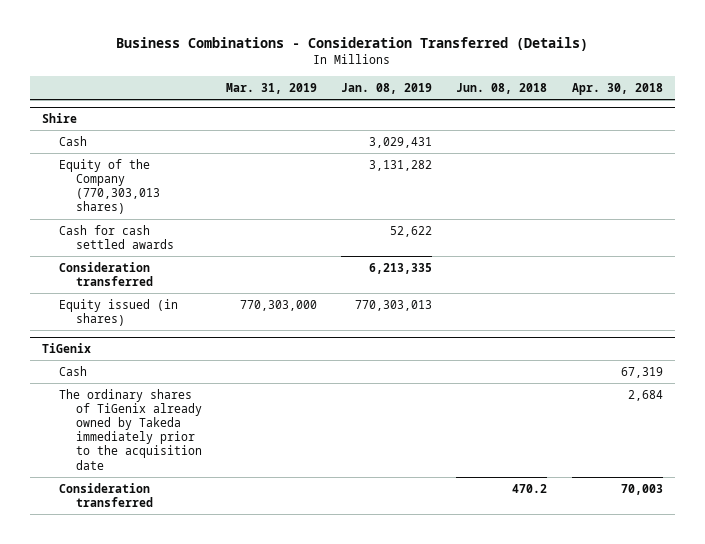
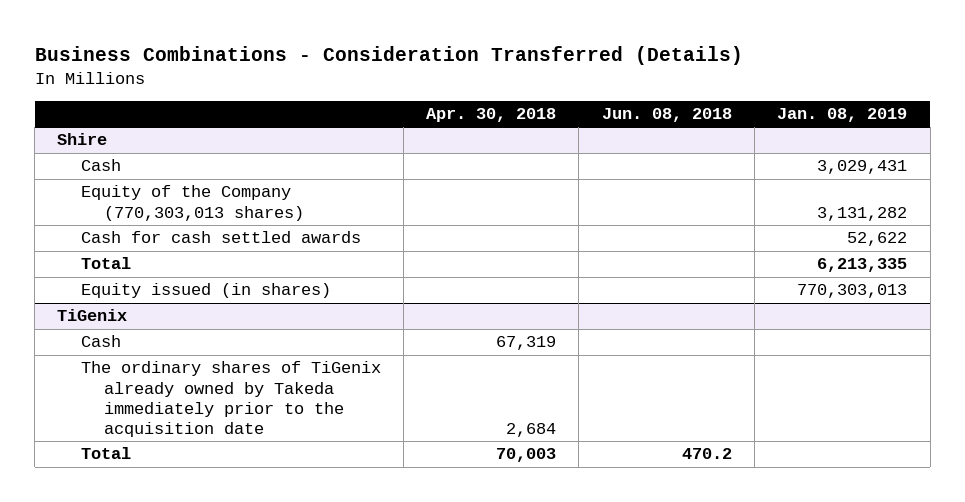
- | Mar. 31, 2019 | Jan. 08, 2019 | Jun. 08, 2018 | Apr. 30, 2018
+ | Apr. 30, 2018 | Jun. 08, 2018 | Jan. 08, 2019
@ Shire
- Consideration transferred | | 6,213,335 | |
+ Total | | | 6,213,335
@ TiGenix
- Consideration transferred | | | 470.2 | 70,003
+ Total | 70,003 | 470.2 |

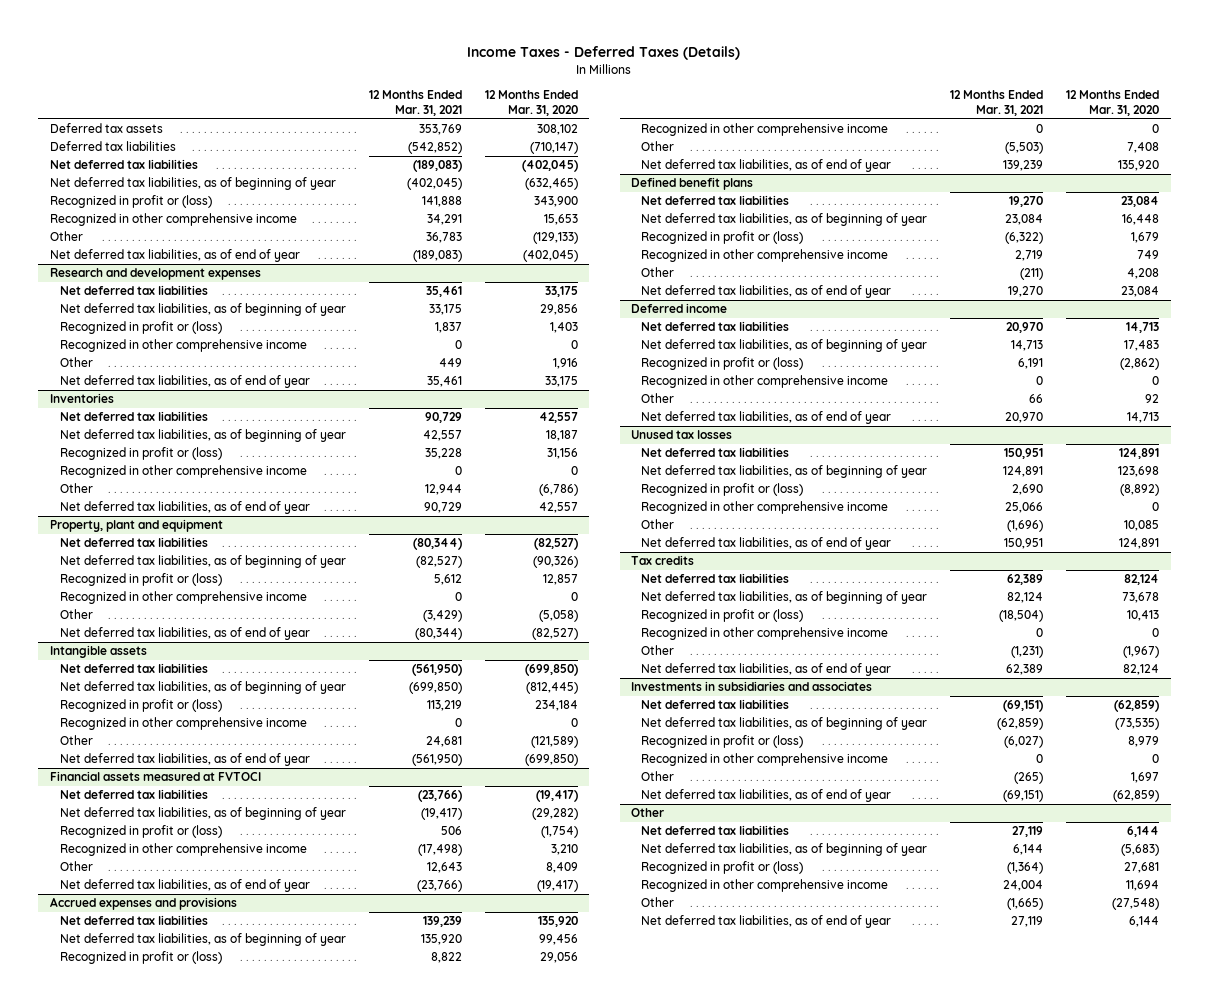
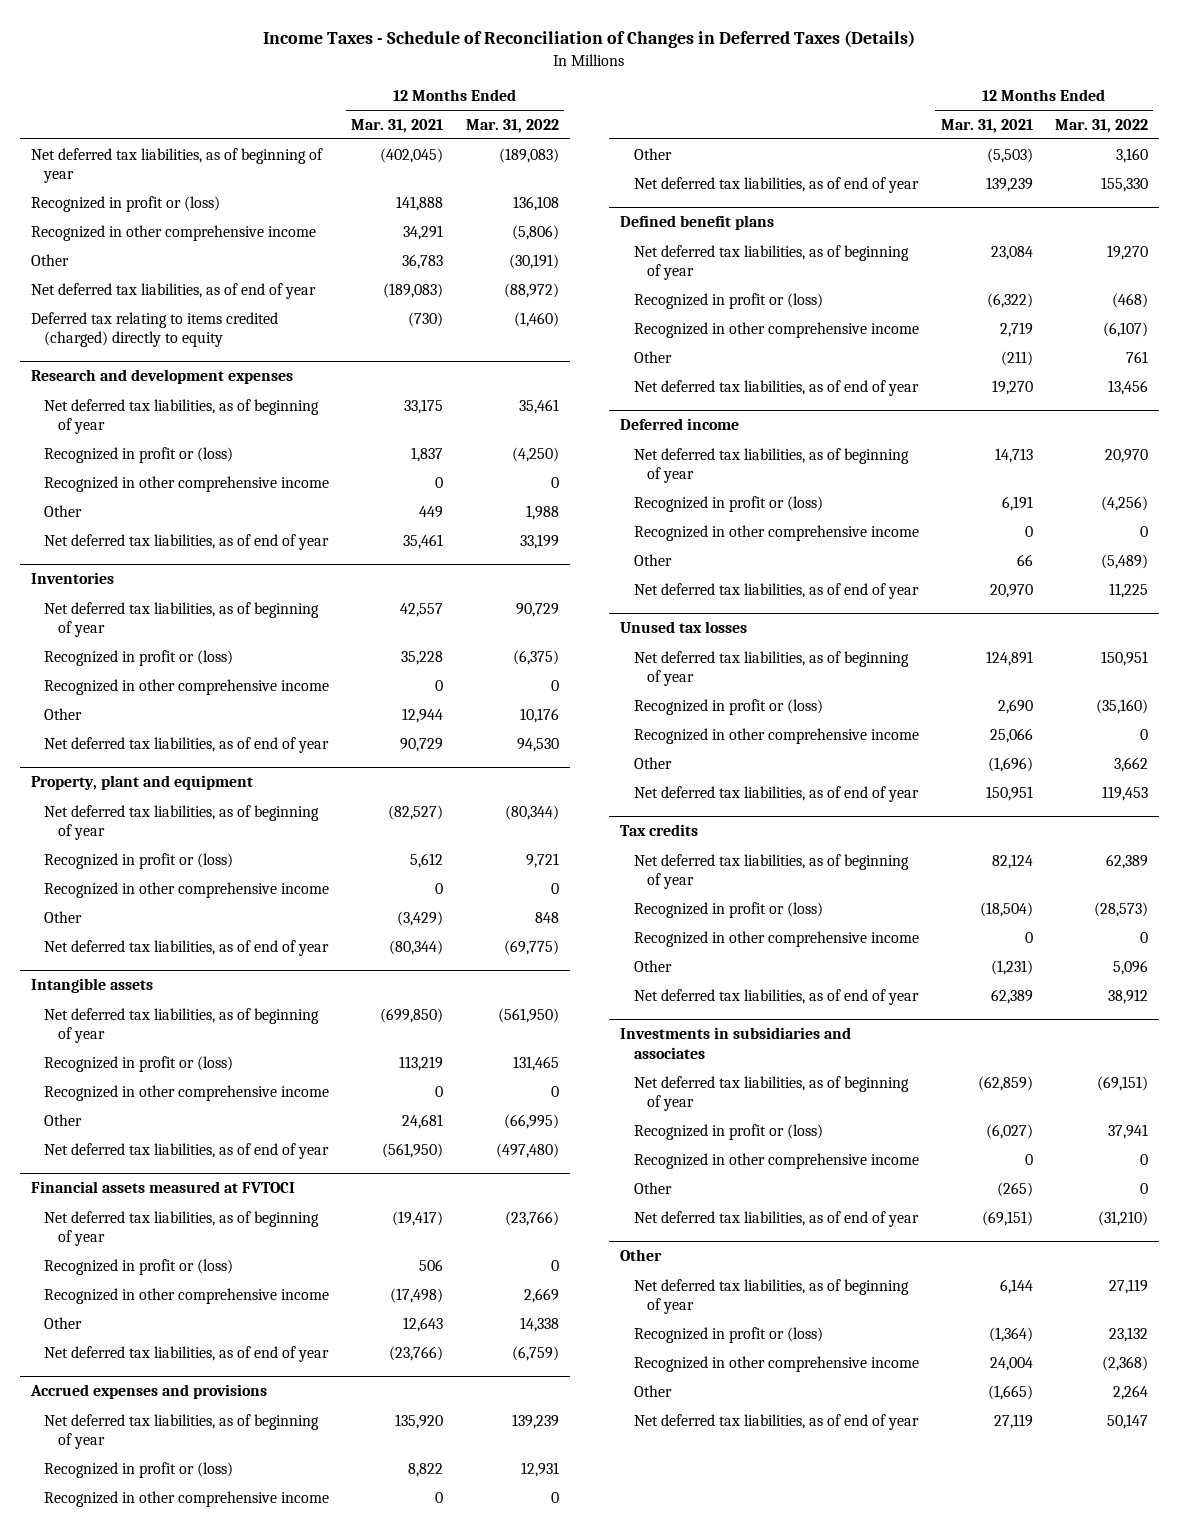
- Income Taxes - Deferred Taxes (Details)
+ Income Taxes - Schedule of Reconciliation of Changes in Deferred Taxes (Details)
- | 12 Months Ended Mar. 31, 2021 | 12 Months Ended Mar. 31, 2020
+ | 12 Months Ended Mar. 31, 2021 | 12 Months Ended Mar. 31, 2022
- Deferred tax assets | 353,769 | 308,102
- Deferred tax liabilities | (542,852) | (710,147)
- Net deferred tax liabilities | (189,083) | (402,045)
+ Deferred tax relating to items credited (charged) directly to equity | (730) | (1,460)
@ Research and development expenses
- Net deferred tax liabilities | 35,461 | 33,175
@ Inventories
- Net deferred tax liabilities | 90,729 | 42,557
@ Property, plant and equipment
- Net deferred tax liabilities | (80,344) | (82,527)
@ Intangible assets
- Net deferred tax liabilities | (561,950) | (699,850)
@ Financial assets measured at FVTOCI
- Net deferred tax liabilities | (23,766) | (19,417)
@ Accrued expenses and provisions
- Net deferred tax liabilities | 139,239 | 135,920
@ Defined benefit plans
- Net deferred tax liabilities | 19,270 | 23,084
@ Deferred income
- Net deferred tax liabilities | 20,970 | 14,713
@ Unused tax losses
- Net deferred tax liabilities | 150,951 | 124,891
@ Tax credits
- Net deferred tax liabilities | 62,389 | 82,124
@ Investments in subsidiaries and associates
- Net deferred tax liabilities | (69,151) | (62,859)
@ Other
- Net deferred tax liabilities | 27,119 | 6,144

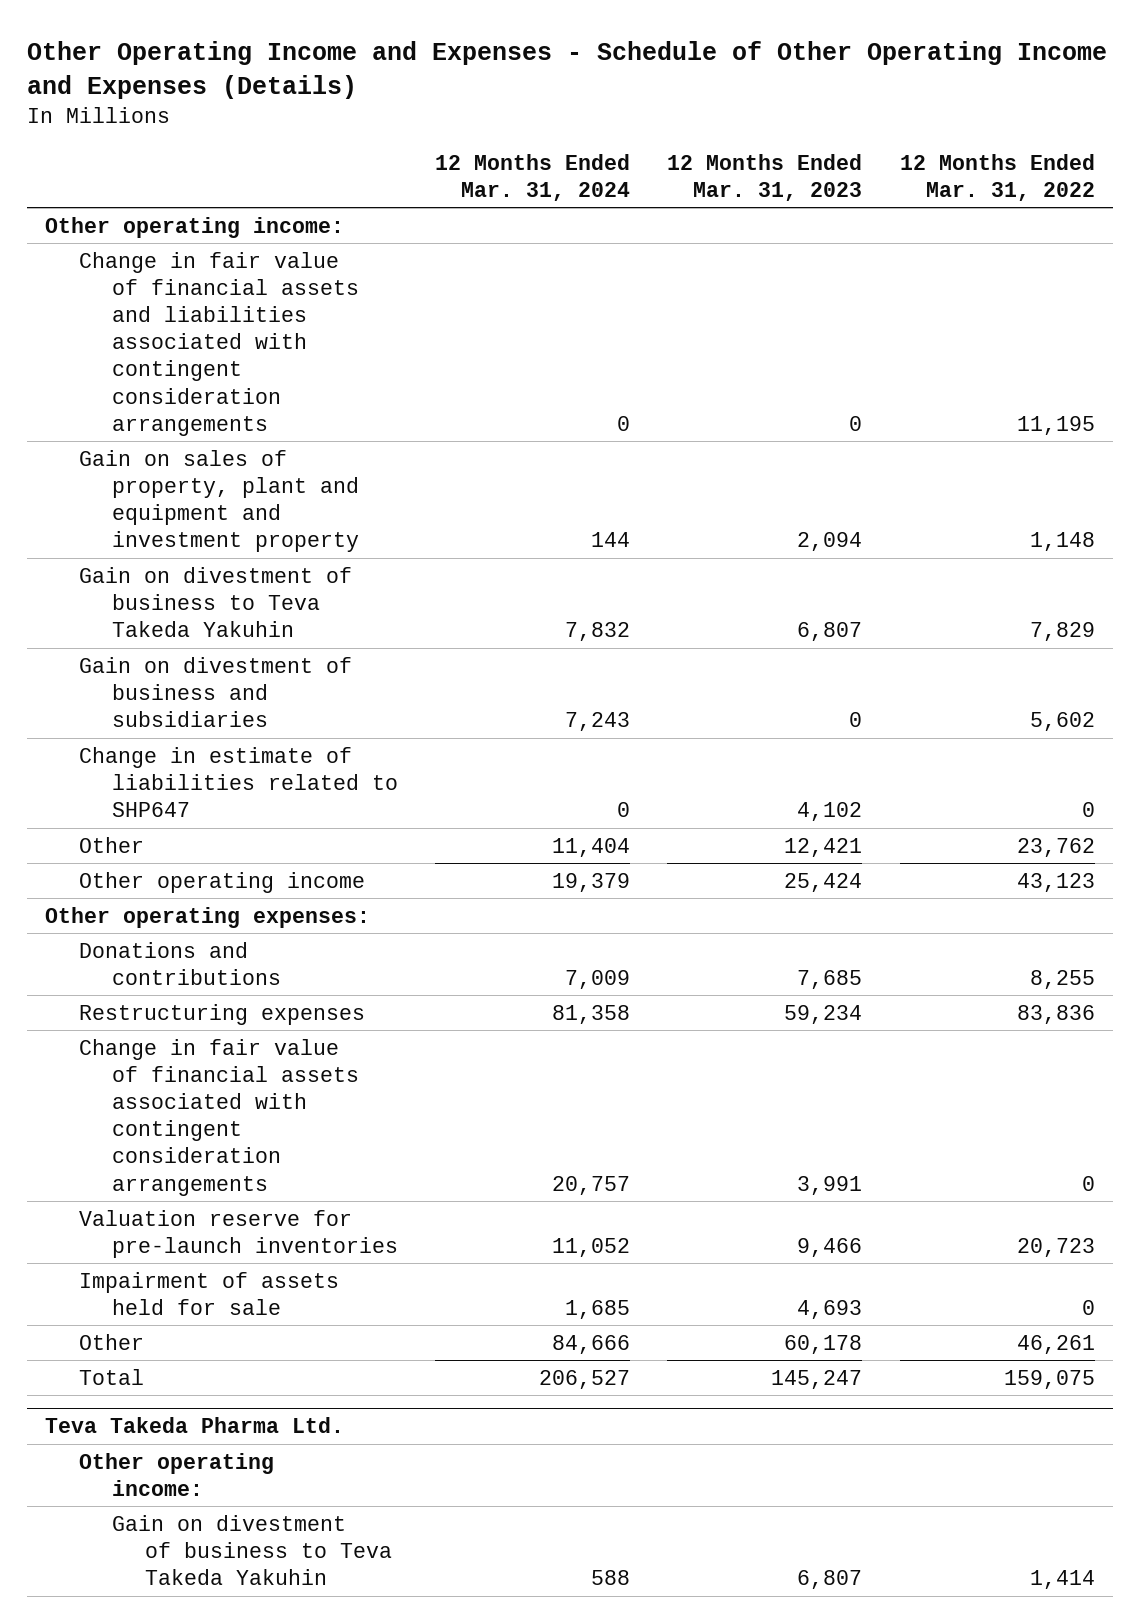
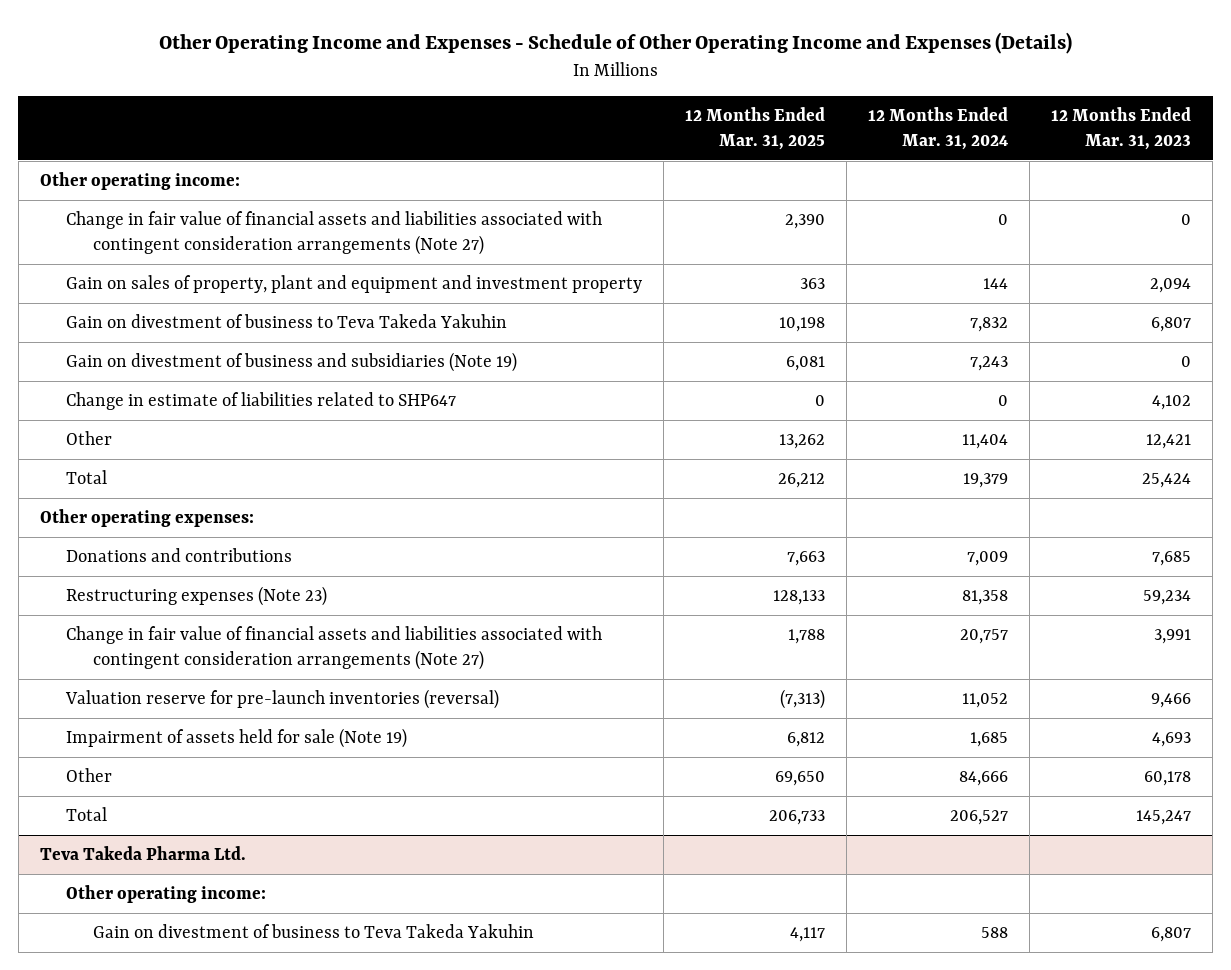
- | 12 Months Ended Mar. 31, 2024 | 12 Months Ended Mar. 31, 2023 | 12 Months Ended Mar. 31, 2022
+ | 12 Months Ended Mar. 31, 2025 | 12 Months Ended Mar. 31, 2024 | 12 Months Ended Mar. 31, 2023
- Change in fair value of financial assets and liabilities associated with contingent consideration arrangements | 0 | 0 | 11,195
+ Change in fair value of financial assets and liabilities associated with contingent consideration arrangements (Note 27) | 2,390 | 0 | 0
- Gain on divestment of business and subsidiaries | 7,243 | 0 | 5,602
+ Gain on divestment of business and subsidiaries (Note 19) | 6,081 | 7,243 | 0
- Other operating income | 19,379 | 25,424 | 43,123
+ Total | 26,212 | 19,379 | 25,424
- Restructuring expenses | 81,358 | 59,234 | 83,836
- Change in fair value of financial assets associated with contingent consideration arrangements | 20,757 | 3,991 | 0
- Valuation reserve for pre-launch inventories | 11,052 | 9,466 | 20,723
- Impairment of assets held for sale | 1,685 | 4,693 | 0
+ Restructuring expenses (Note 23) | 128,133 | 81,358 | 59,234
+ Change in fair value of financial assets and liabilities associated with contingent consideration arrangements (Note 27) | 1,788 | 20,757 | 3,991
+ Valuation reserve for pre-launch inventories (reversal) | (7,313) | 11,052 | 9,466
+ Impairment of assets held for sale (Note 19) | 6,812 | 1,685 | 4,693

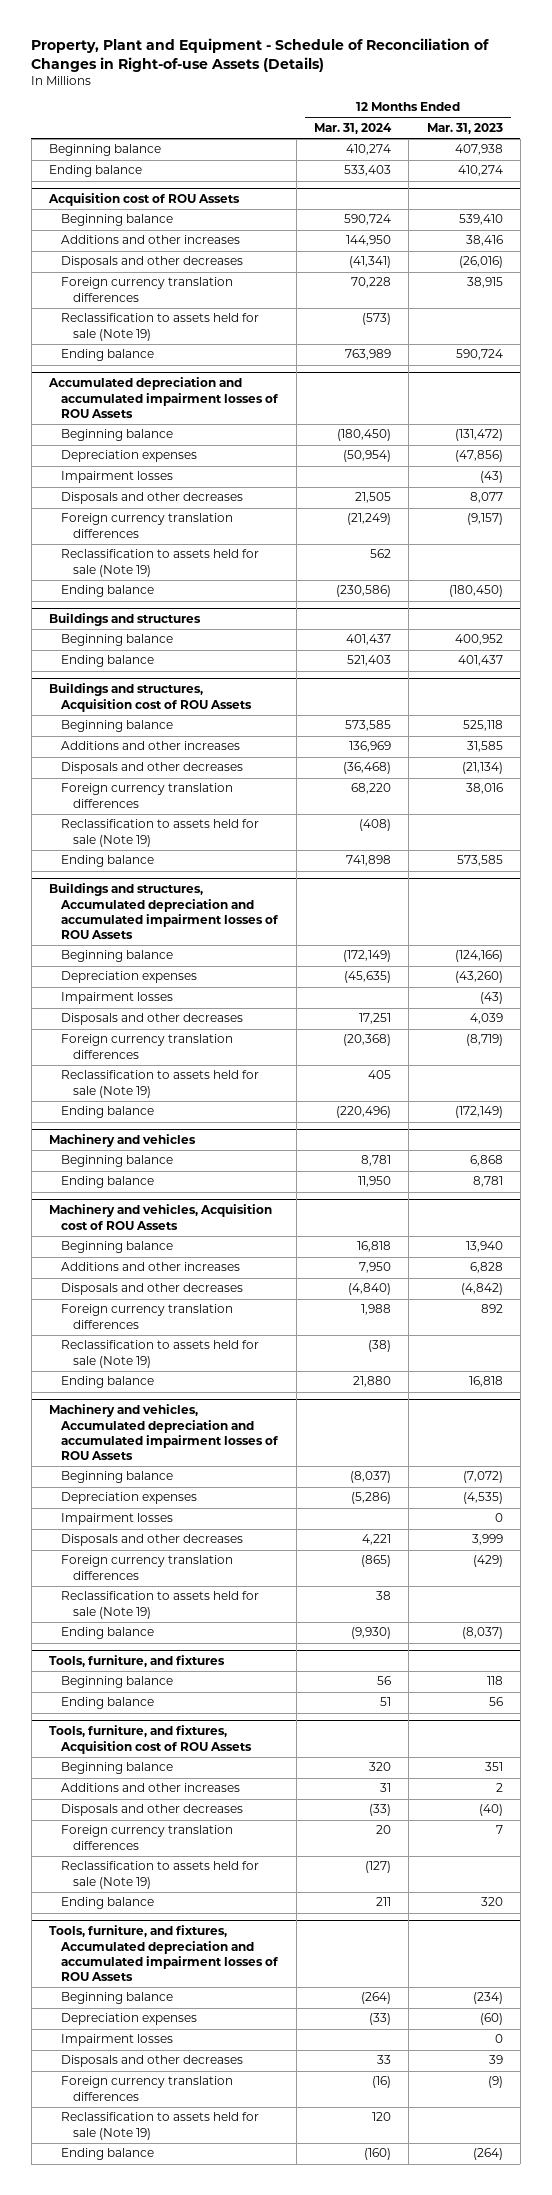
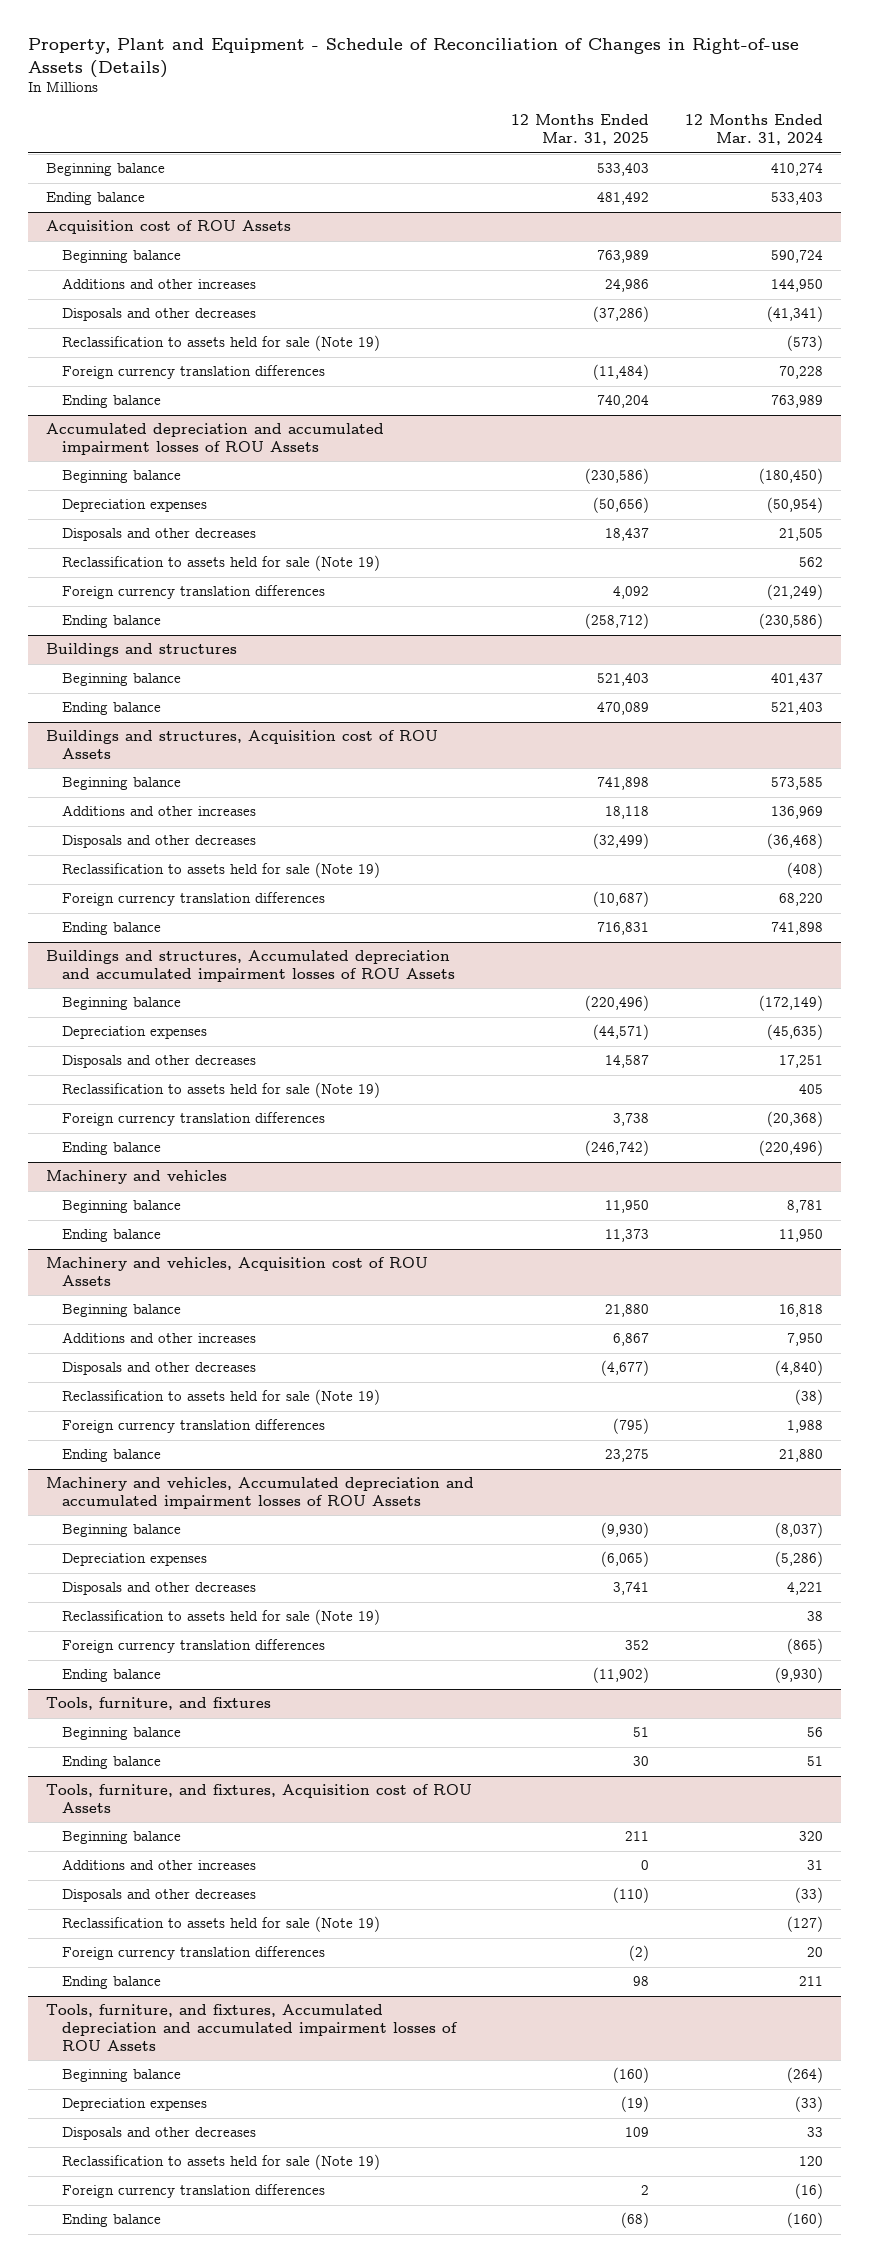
- | 12 Months Ended Mar. 31, 2024 | 12 Months Ended Mar. 31, 2023
+ | 12 Months Ended Mar. 31, 2025 | 12 Months Ended Mar. 31, 2024
@ Acquisition cost of ROU Assets
moved down: Foreign currency translation differences | (11,484) | 70,228
@ Accumulated depreciation and accumulated impairment losses of ROU Assets
- Impairment losses | | (43)
moved down: Foreign currency translation differences | 4,092 | (21,249)
@ Buildings and structures, Acquisition cost of ROU Assets
moved down: Foreign currency translation differences | (10,687) | 68,220
@ Buildings and structures, Accumulated depreciation and accumulated impairment losses of ROU Assets
- Impairment losses | | (43)
moved down: Foreign currency translation differences | 3,738 | (20,368)
@ Machinery and vehicles, Acquisition cost of ROU Assets
moved down: Foreign currency translation differences | (795) | 1,988
@ Machinery and vehicles, Accumulated depreciation and accumulated impairment losses of ROU Assets
- Impairment losses | | 0
moved down: Foreign currency translation differences | 352 | (865)
@ Tools, furniture, and fixtures, Acquisition cost of ROU Assets
moved down: Foreign currency translation differences | (2) | 20
@ Tools, furniture, and fixtures, Accumulated depreciation and accumulated impairment losses of ROU Assets
- Impairment losses | | 0
moved down: Foreign currency translation differences | 2 | (16)

